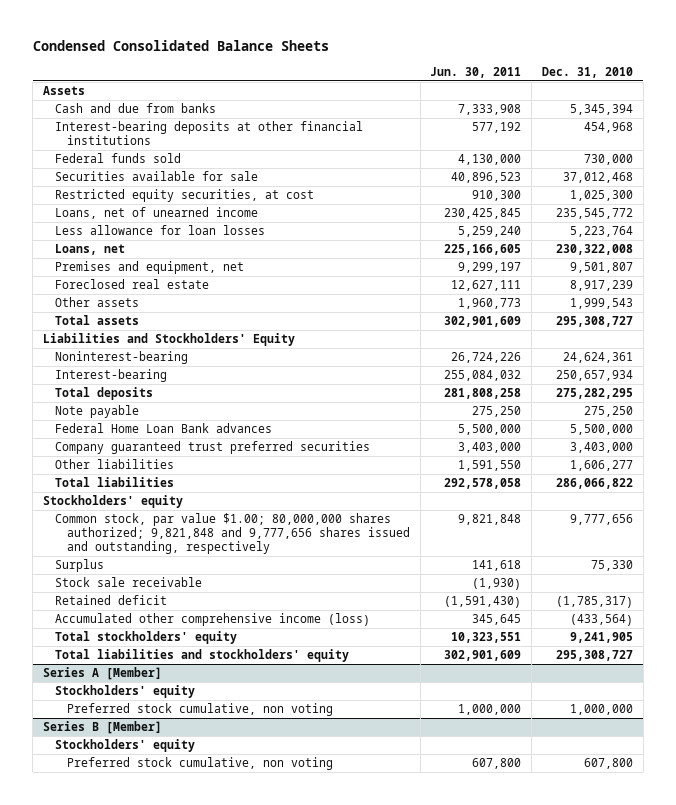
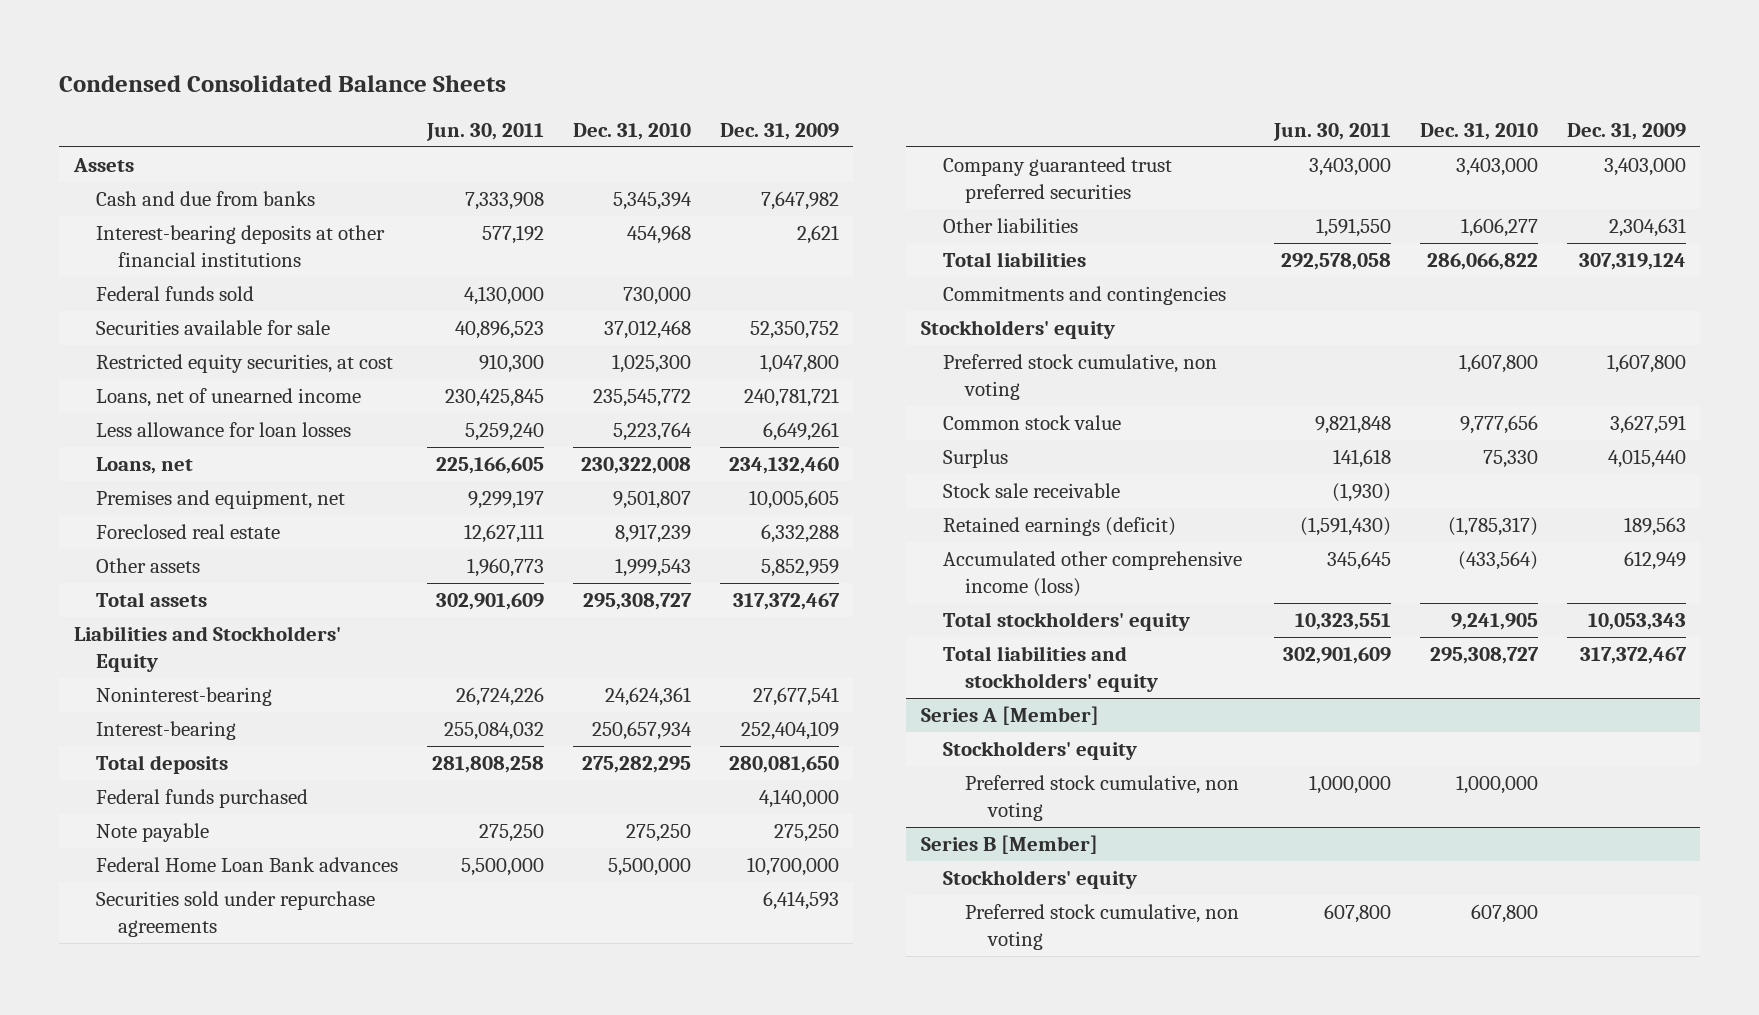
- | Jun. 30, 2011 | Dec. 31, 2010
+ | Jun. 30, 2011 | Dec. 31, 2010 | Dec. 31, 2009
+ Federal funds purchased | | | 4,140,000
+ Securities sold under repurchase agreements | | | 6,414,593
+ Commitments and contingencies
- Common stock, par value $1.00; 80,000,000 shares authorized; 9,821,848 and 9,777,656 shares issued and outstanding, respectively | 9,821,848 | 9,777,656
+ Preferred stock cumulative, non voting | | 1,607,800 | 1,607,800
+ Common stock value | 9,821,848 | 9,777,656 | 3,627,591
- Retained deficit | (1,591,430) | (1,785,317)
+ Retained earnings (deficit) | (1,591,430) | (1,785,317) | 189,563

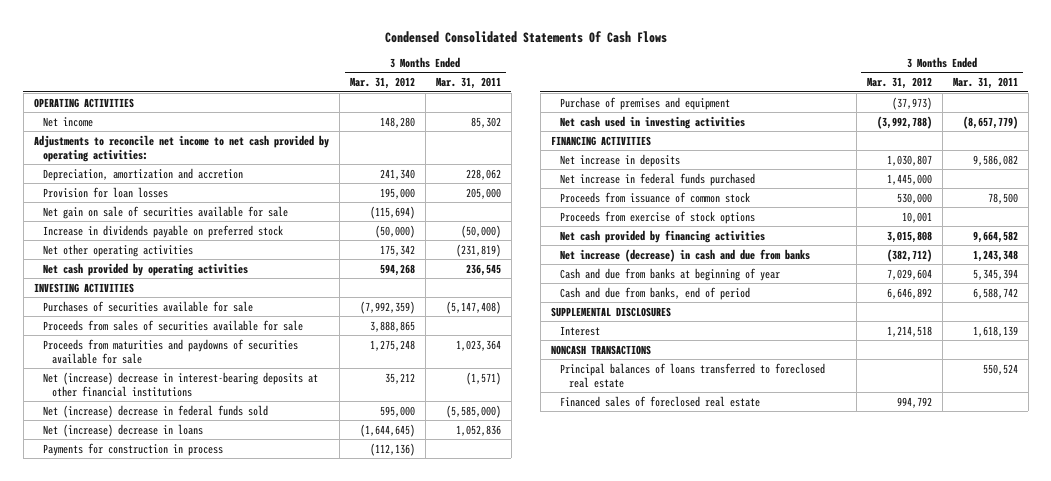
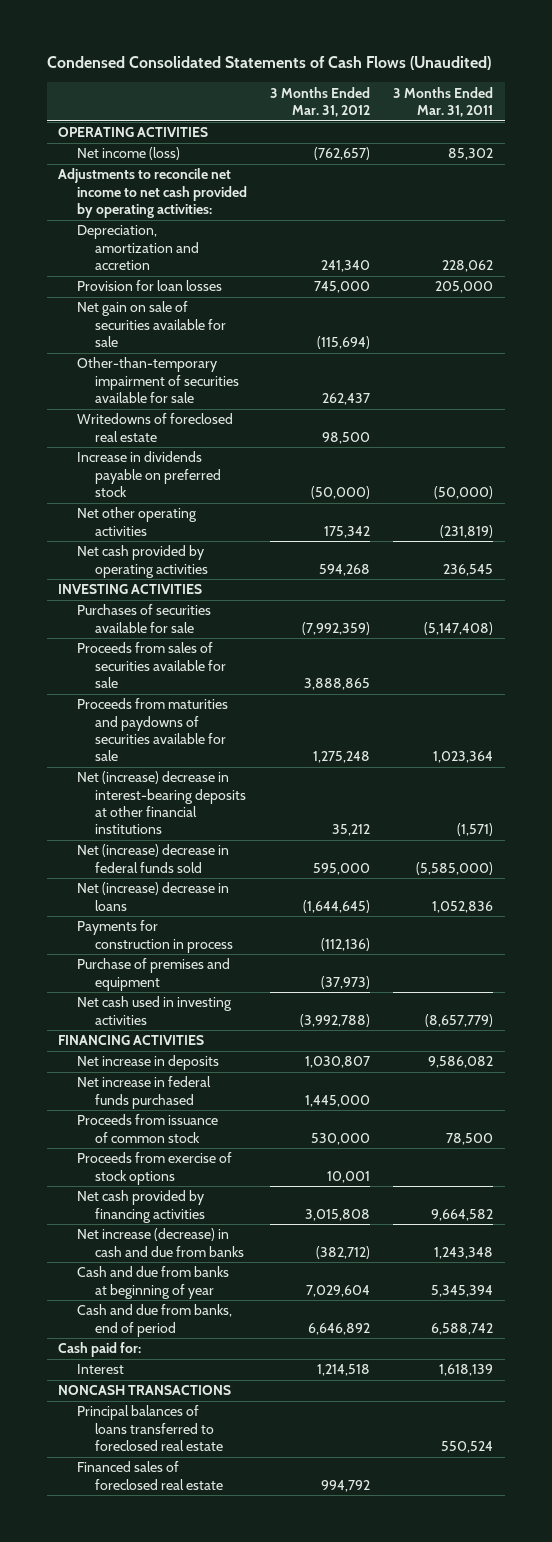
- Condensed Consolidated Statements Of Cash Flows
+ Condensed Consolidated Statements of Cash Flows (Unaudited)
- Net income | 148,280 | 85,302
+ Net income (loss) | (762,657) | 85,302
- Provision for loan losses | 195,000 | 205,000
+ Provision for loan losses | 745,000 | 205,000
+ Other-than-temporary impairment of securities available for sale | 262,437 |
+ Writedowns of foreclosed real estate | 98,500 |
- SUPPLEMENTAL DISCLOSURES
+ Cash paid for:

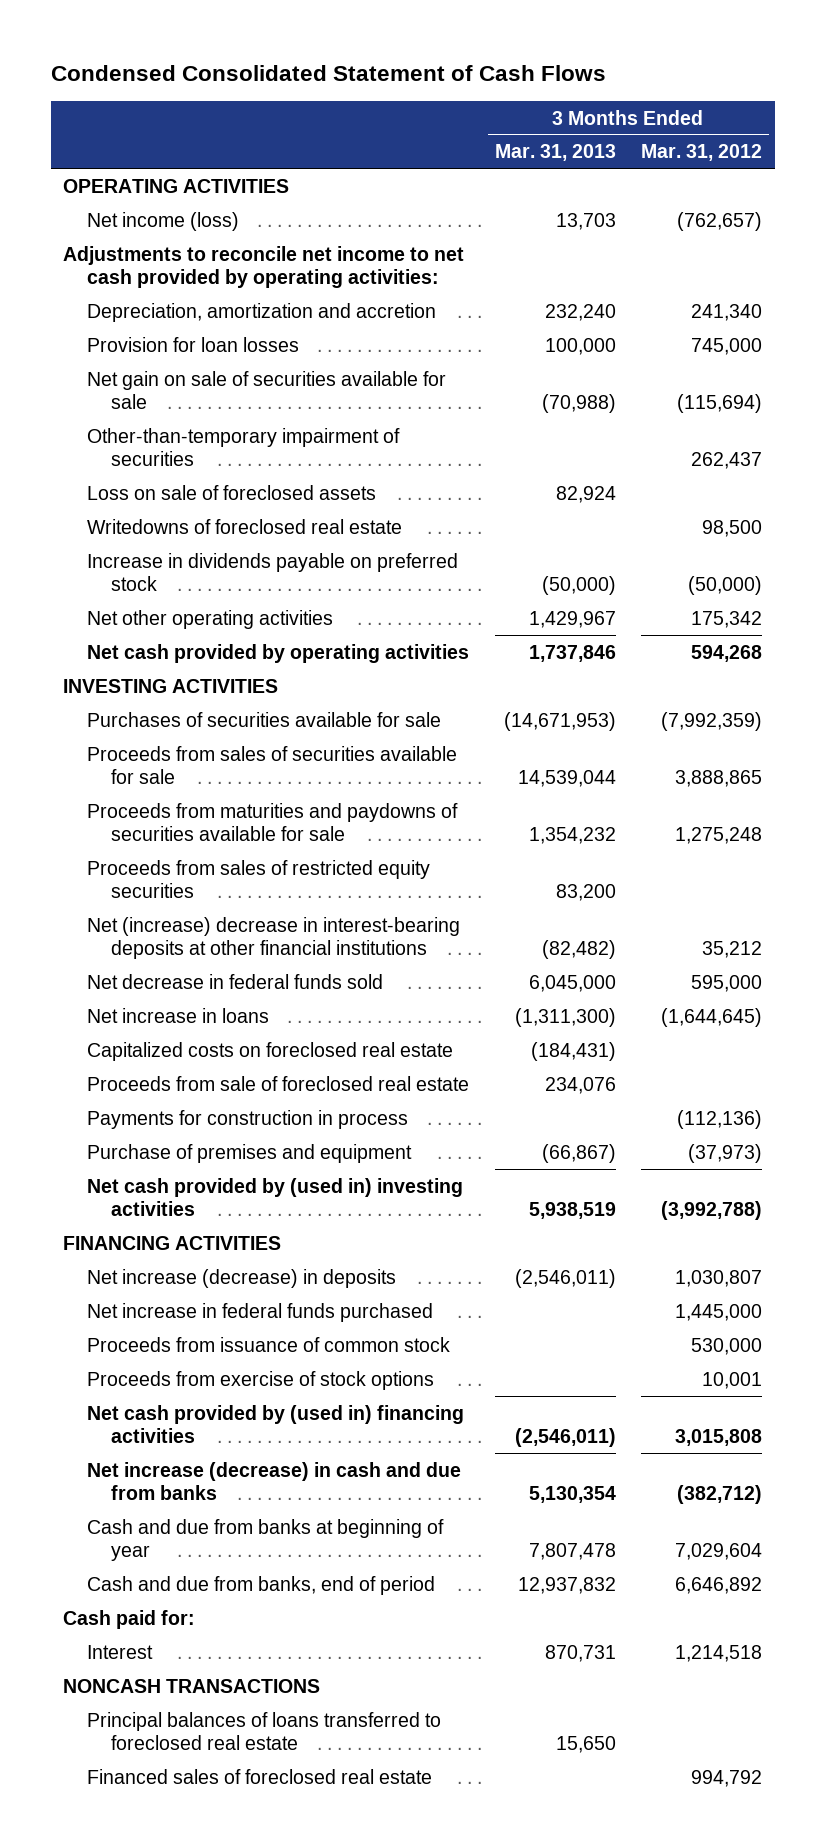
- Condensed Consolidated Statements of Cash Flows (Unaudited)
+ Condensed Consolidated Statement of Cash Flows
- | 3 Months Ended Mar. 31, 2012 | 3 Months Ended Mar. 31, 2011
+ | 3 Months Ended Mar. 31, 2013 | 3 Months Ended Mar. 31, 2012
- Other-than-temporary impairment of securities available for sale | 262,437 |
+ Other-than-temporary impairment of securities | | 262,437
+ Loss on sale of foreclosed assets | 82,924 |
+ Proceeds from sales of restricted equity securities | 83,200 |
- Net (increase) decrease in federal funds sold | 595,000 | (5,585,000)
- Net (increase) decrease in loans | (1,644,645) | 1,052,836
+ Net decrease in federal funds sold | 6,045,000 | 595,000
+ Net increase in loans | (1,311,300) | (1,644,645)
+ Capitalized costs on foreclosed real estate | (184,431) |
+ Proceeds from sale of foreclosed real estate | 234,076 |
- Net cash used in investing activities | (3,992,788) | (8,657,779)
+ Net cash provided by (used in) investing activities | 5,938,519 | (3,992,788)
- Net increase in deposits | 1,030,807 | 9,586,082
+ Net increase (decrease) in deposits | (2,546,011) | 1,030,807
- Net cash provided by financing activities | 3,015,808 | 9,664,582
+ Net cash provided by (used in) financing activities | (2,546,011) | 3,015,808

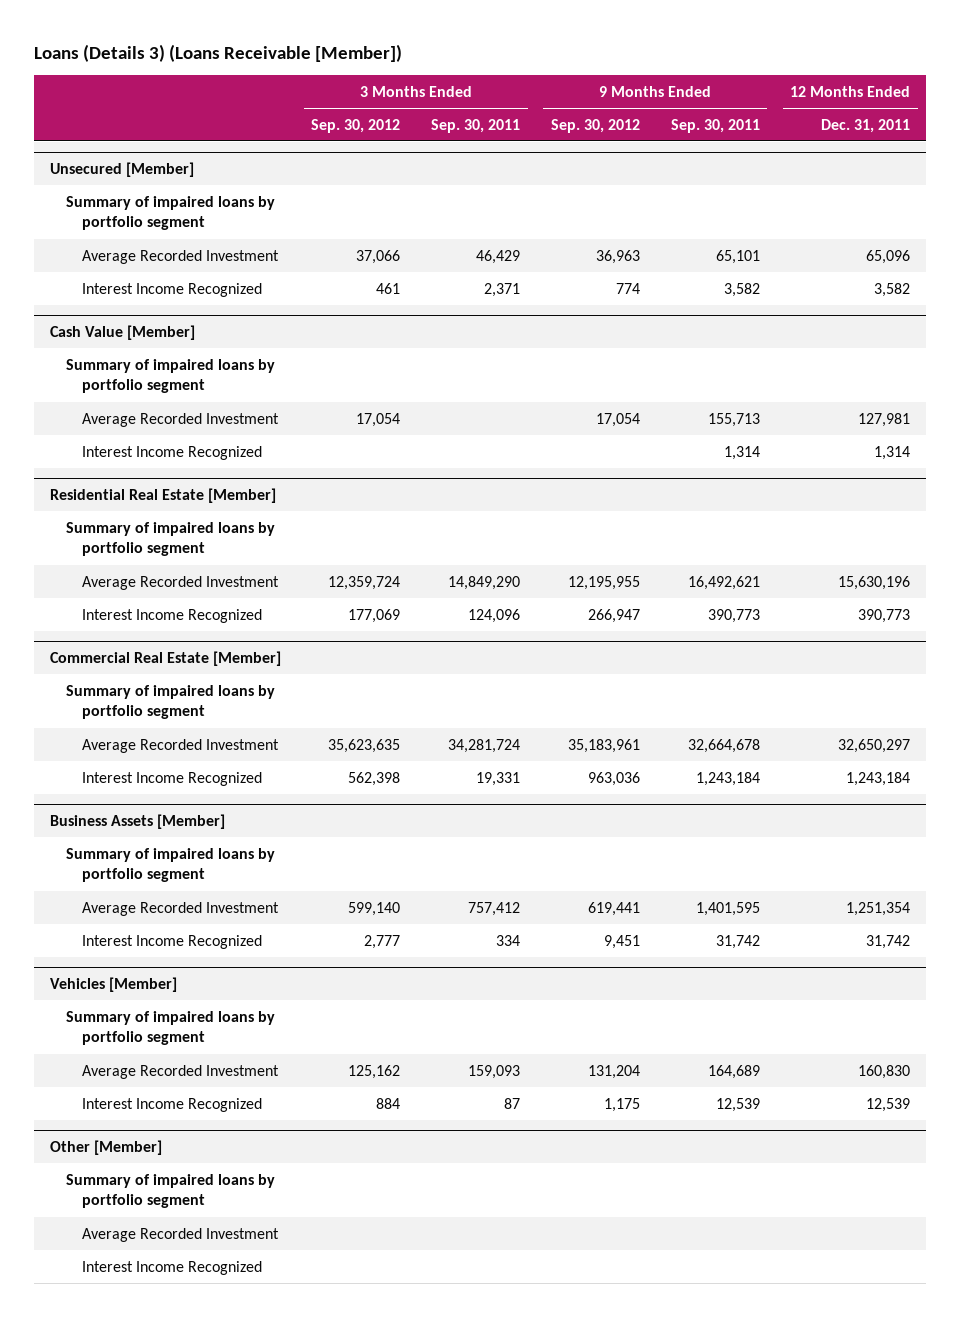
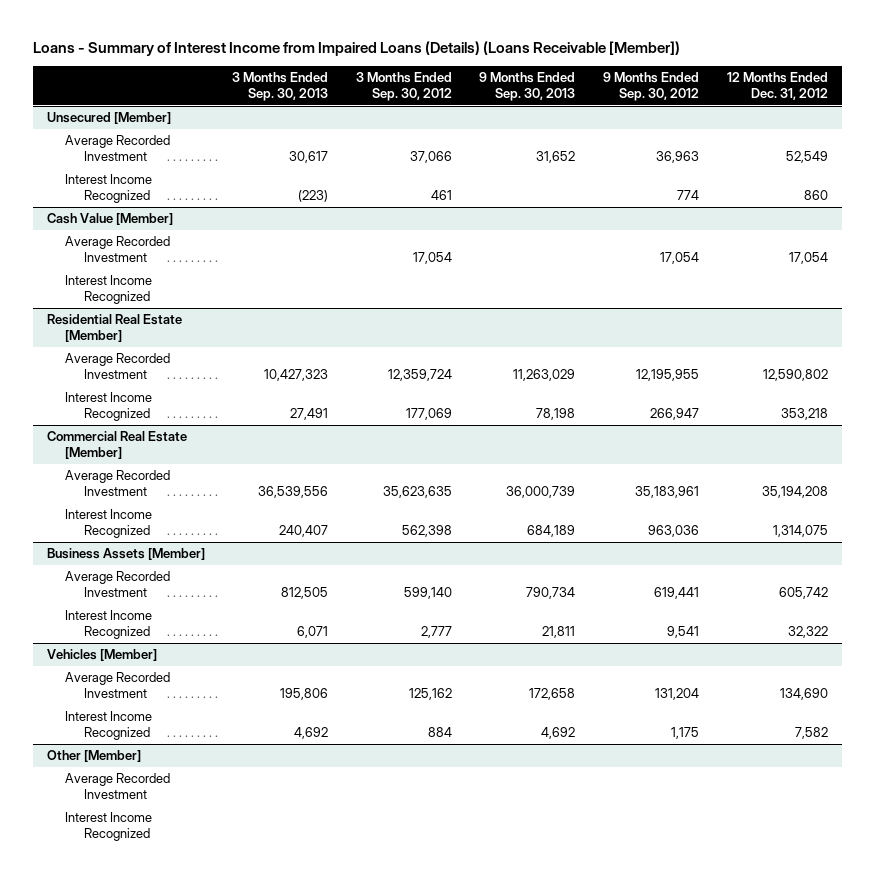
- Loans (Details 3) (Loans Receivable [Member])
+ Loans - Summary of Interest Income from Impaired Loans (Details) (Loans Receivable [Member])
- | 3 Months Ended Sep. 30, 2012 | 3 Months Ended Sep. 30, 2011 | 9 Months Ended Sep. 30, 2012 | 9 Months Ended Sep. 30, 2011 | 12 Months Ended Dec. 31, 2011
+ | 3 Months Ended Sep. 30, 2013 | 3 Months Ended Sep. 30, 2012 | 9 Months Ended Sep. 30, 2013 | 9 Months Ended Sep. 30, 2012 | 12 Months Ended Dec. 31, 2012
@ Unsecured [Member]
- Summary of impaired loans by portfolio segment
@ Cash Value [Member]
- Summary of impaired loans by portfolio segment
@ Residential Real Estate [Member]
- Summary of impaired loans by portfolio segment
@ Commercial Real Estate [Member]
- Summary of impaired loans by portfolio segment
@ Business Assets [Member]
- Summary of impaired loans by portfolio segment
- Interest Income Recognized | 2,777 | 334 | 9,451 | 31,742 | 31,742
+ Interest Income Recognized | 6,071 | 2,777 | 21,811 | 9,541 | 32,322
@ Vehicles [Member]
- Summary of impaired loans by portfolio segment
@ Other [Member]
- Summary of impaired loans by portfolio segment

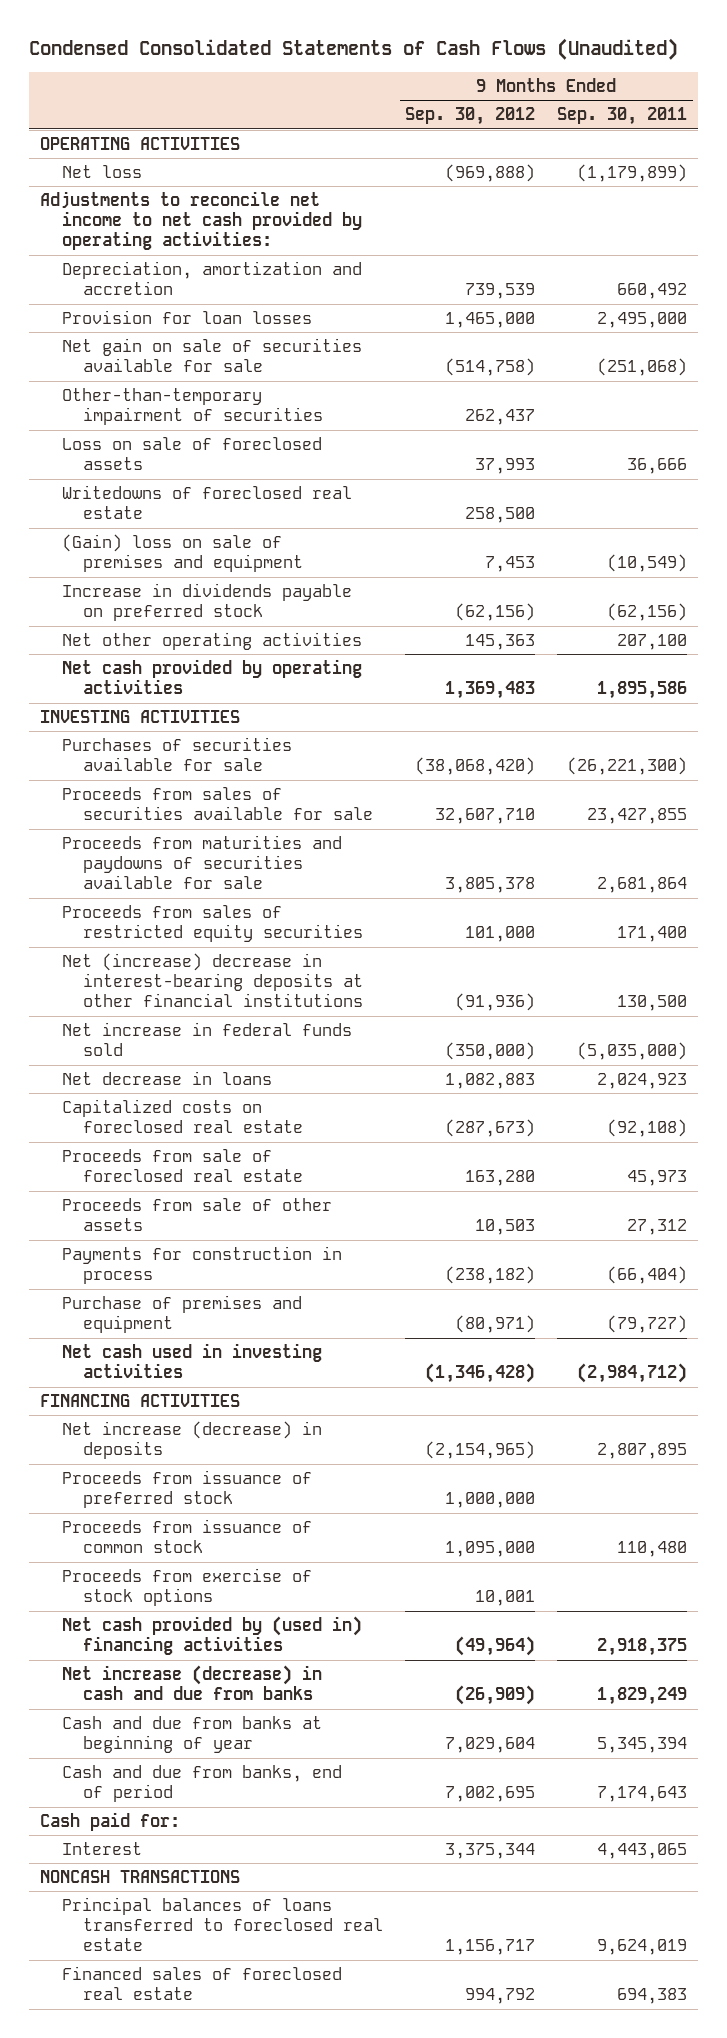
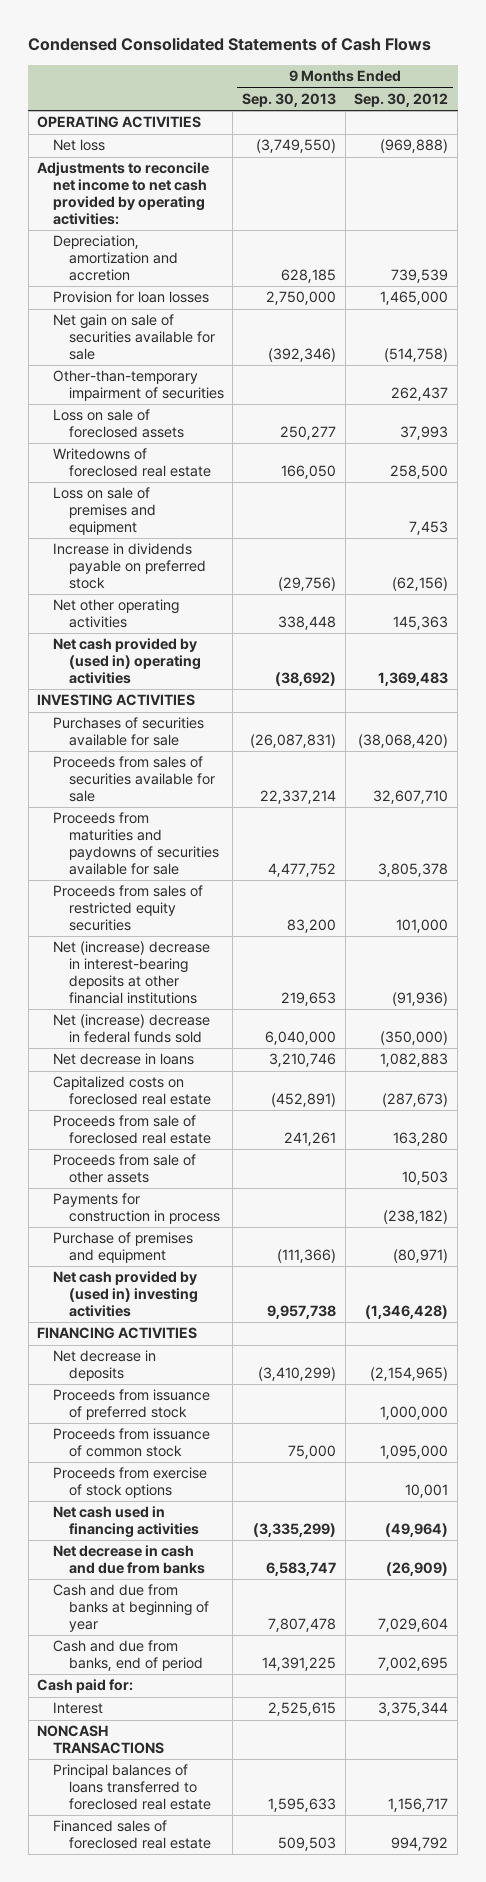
- Condensed Consolidated Statements of Cash Flows (Unaudited)
+ Condensed Consolidated Statements of Cash Flows
- | 9 Months Ended Sep. 30, 2012 | 9 Months Ended Sep. 30, 2011
+ | 9 Months Ended Sep. 30, 2013 | 9 Months Ended Sep. 30, 2012
- (Gain) loss on sale of premises and equipment | 7,453 | (10,549)
+ Loss on sale of premises and equipment | | 7,453
- Net cash provided by operating activities | 1,369,483 | 1,895,586
+ Net cash provided by (used in) operating activities | (38,692) | 1,369,483
- Net increase in federal funds sold | (350,000) | (5,035,000)
+ Net (increase) decrease in federal funds sold | 6,040,000 | (350,000)
- Net cash used in investing activities | (1,346,428) | (2,984,712)
+ Net cash provided by (used in) investing activities | 9,957,738 | (1,346,428)
- Net increase (decrease) in deposits | (2,154,965) | 2,807,895
+ Net decrease in deposits | (3,410,299) | (2,154,965)
- Net cash provided by (used in) financing activities | (49,964) | 2,918,375
- Net increase (decrease) in cash and due from banks | (26,909) | 1,829,249
+ Net cash used in financing activities | (3,335,299) | (49,964)
+ Net decrease in cash and due from banks | 6,583,747 | (26,909)

